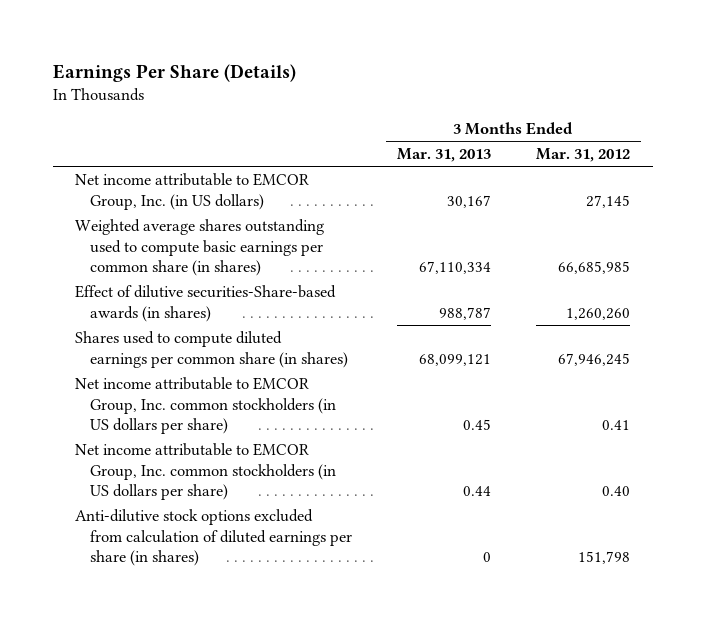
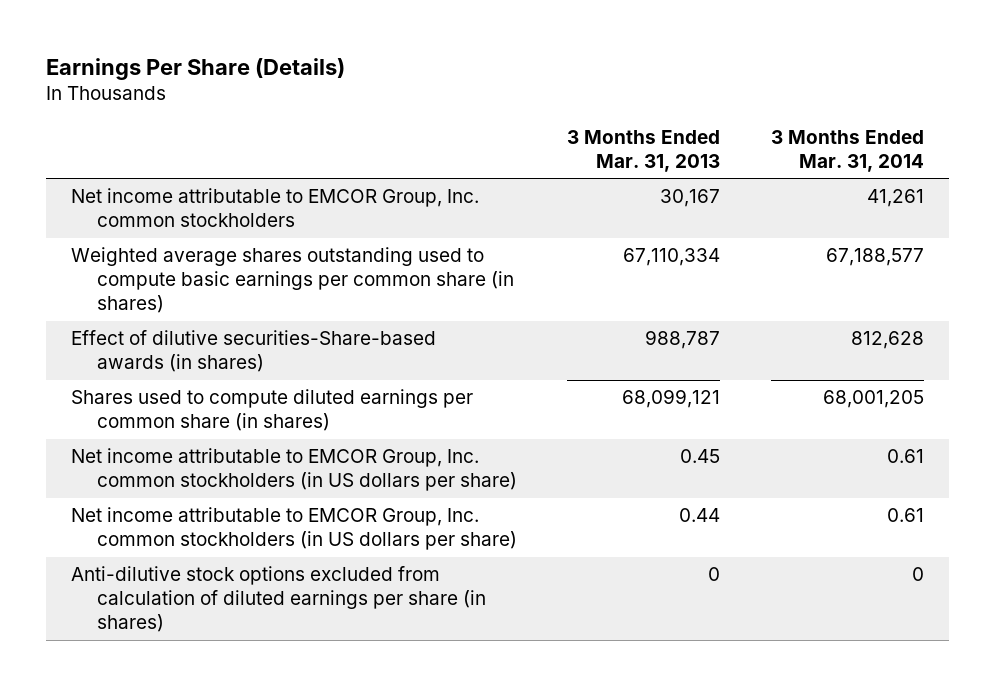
- | 3 Months Ended Mar. 31, 2013 | 3 Months Ended Mar. 31, 2012
+ | 3 Months Ended Mar. 31, 2013 | 3 Months Ended Mar. 31, 2014
- Net income attributable to EMCOR Group, Inc. (in US dollars) | 30,167 | 27,145
+ Net income attributable to EMCOR Group, Inc. common stockholders | 30,167 | 41,261

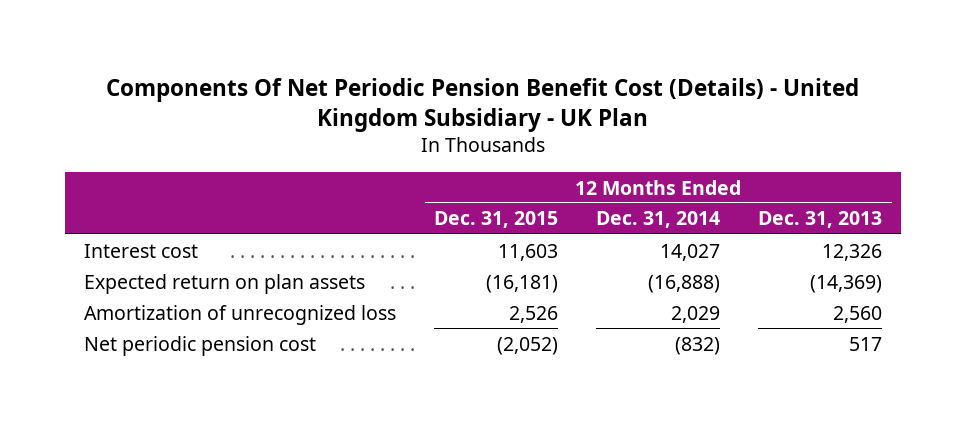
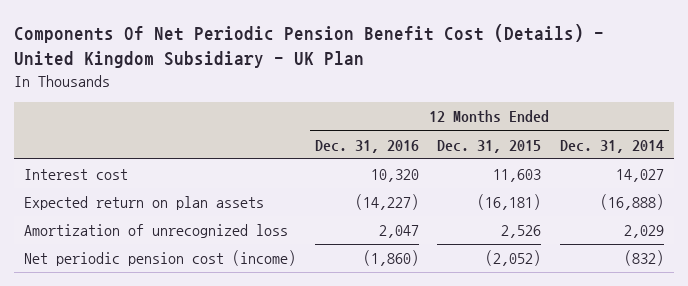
- | 12 Months Ended Dec. 31, 2015 | 12 Months Ended Dec. 31, 2014 | 12 Months Ended Dec. 31, 2013
+ | 12 Months Ended Dec. 31, 2016 | 12 Months Ended Dec. 31, 2015 | 12 Months Ended Dec. 31, 2014
- Net periodic pension cost | (2,052) | (832) | 517
+ Net periodic pension cost (income) | (1,860) | (2,052) | (832)

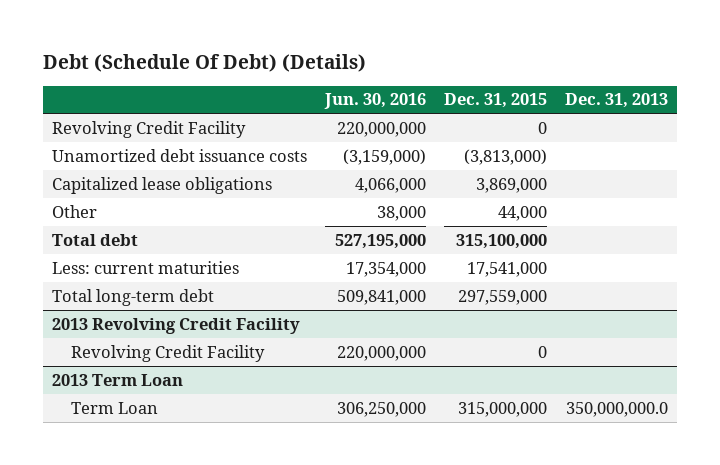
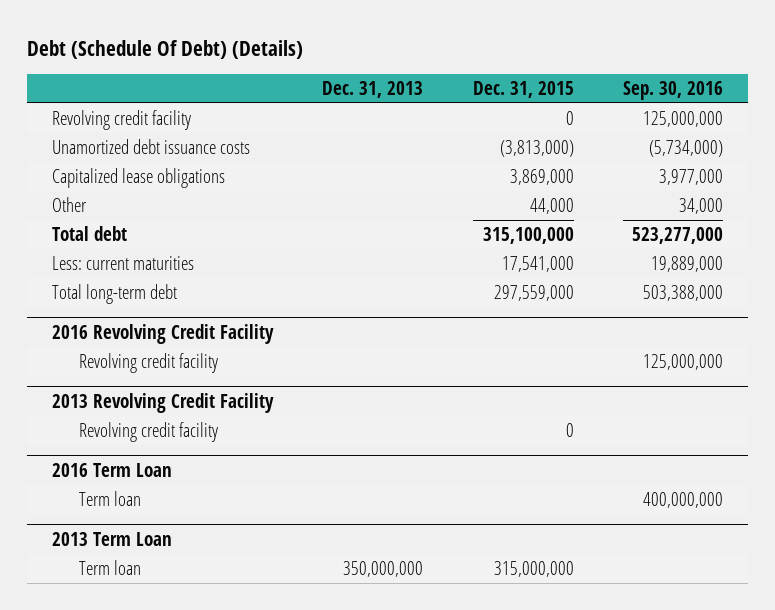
- | Jun. 30, 2016 | Dec. 31, 2015 | Dec. 31, 2013
+ | Dec. 31, 2013 | Dec. 31, 2015 | Sep. 30, 2016
- Revolving Credit Facility | 220,000,000 | 0 |
+ Revolving credit facility | | 0 | 125,000,000
+ 2016 Revolving Credit Facility
+ Revolving credit facility | | | 125,000,000
@ 2013 Revolving Credit Facility
- Revolving Credit Facility | 220,000,000 | 0 |
+ Revolving credit facility | | 0 |
+ 2016 Term Loan
+ Term loan | | | 400,000,000
@ 2013 Term Loan
- Term Loan | 306,250,000 | 315,000,000 | 350,000,000.0
+ Term loan | 350,000,000 | 315,000,000 |

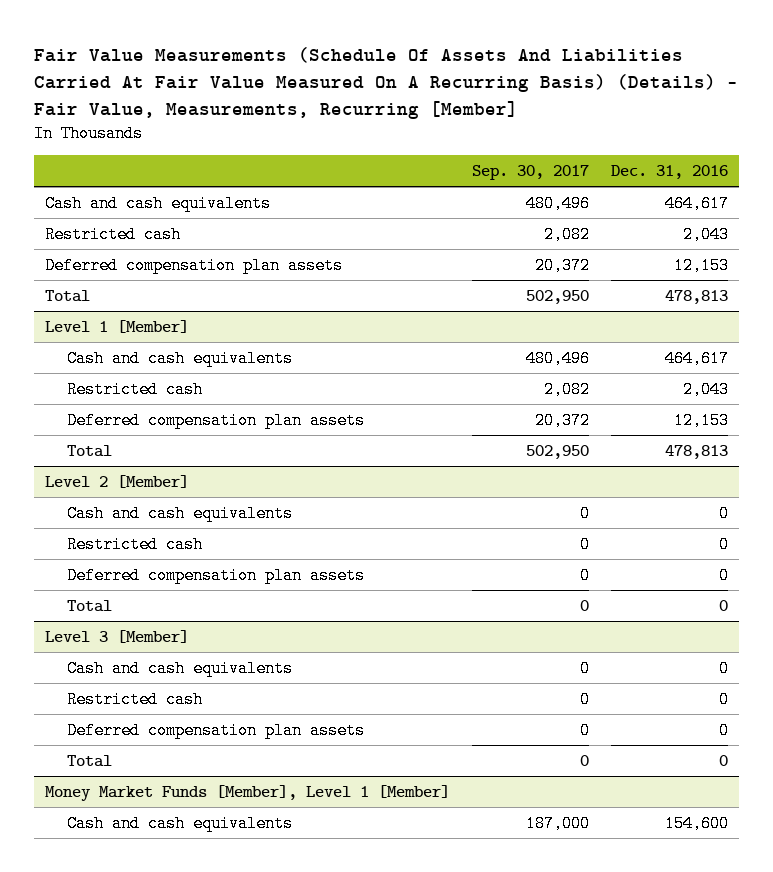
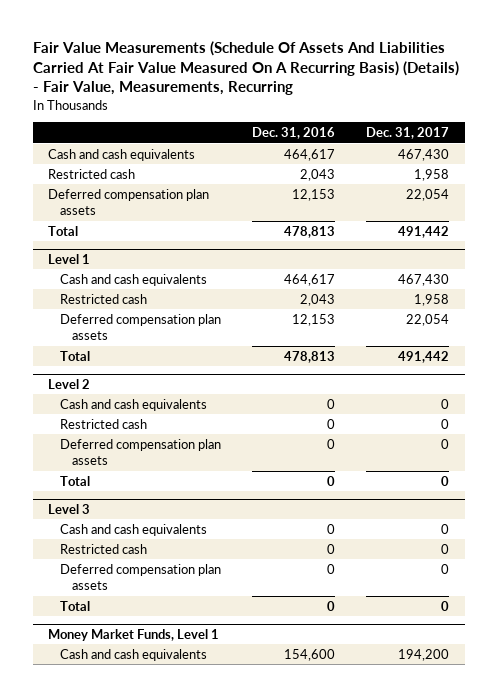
- Fair Value Measurements (Schedule Of Assets And Liabilities Carried At Fair Value Measured On A Recurring Basis) (Details) - Fair Value, Measurements, Recurring [Member]
+ Fair Value Measurements (Schedule Of Assets And Liabilities Carried At Fair Value Measured On A Recurring Basis) (Details) - Fair Value, Measurements, Recurring
- | Sep. 30, 2017 | Dec. 31, 2016
+ | Dec. 31, 2016 | Dec. 31, 2017
- Level 1 [Member]
+ Level 1
- Level 2 [Member]
+ Level 2
- Level 3 [Member]
+ Level 3
- Money Market Funds [Member], Level 1 [Member]
+ Money Market Funds, Level 1

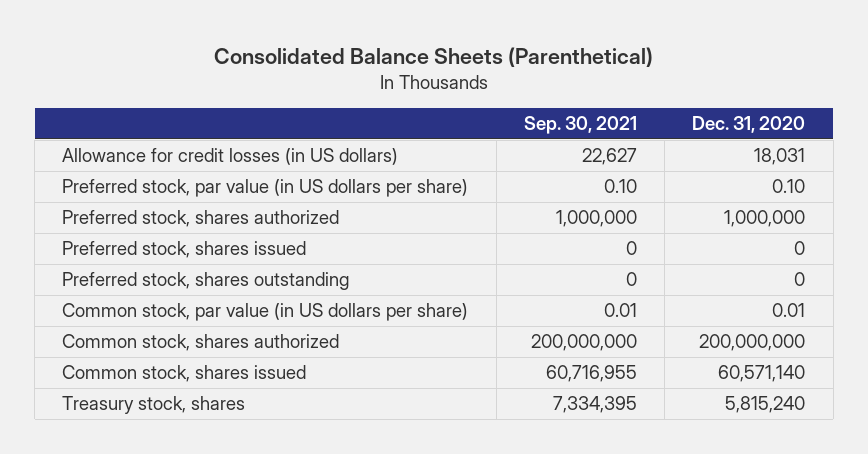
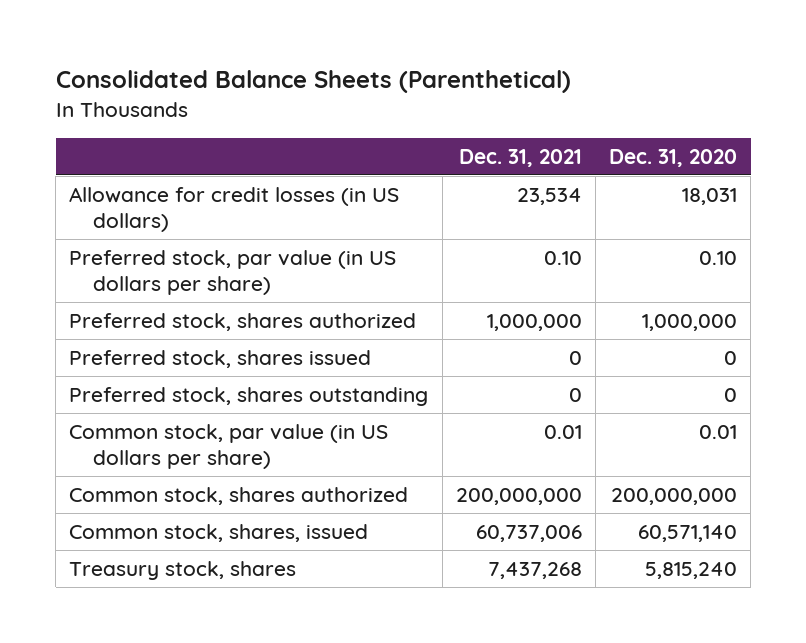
- | Sep. 30, 2021 | Dec. 31, 2020
+ | Dec. 31, 2021 | Dec. 31, 2020
- Common stock, shares issued | 60,716,955 | 60,571,140
+ Common stock, shares, issued | 60,737,006 | 60,571,140

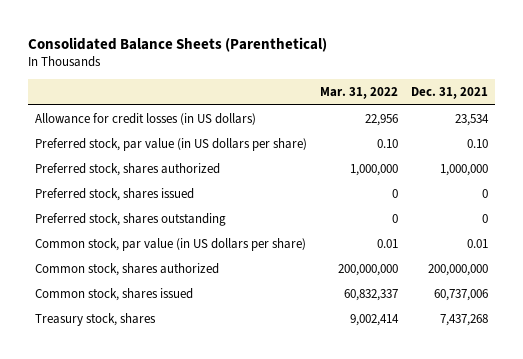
- | Dec. 31, 2021 | Dec. 31, 2020
+ | Mar. 31, 2022 | Dec. 31, 2021
- Common stock, shares, issued | 60,737,006 | 60,571,140
+ Common stock, shares issued | 60,832,337 | 60,737,006

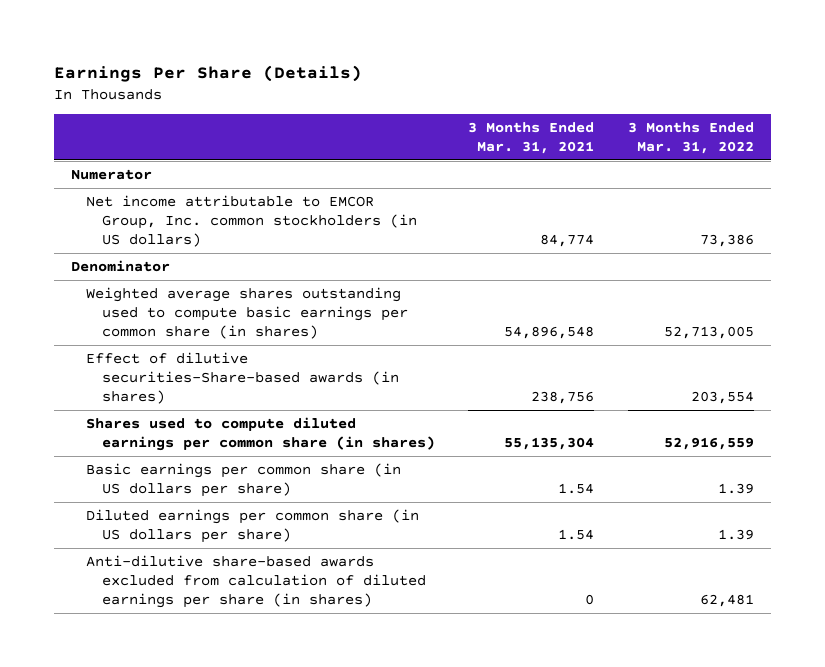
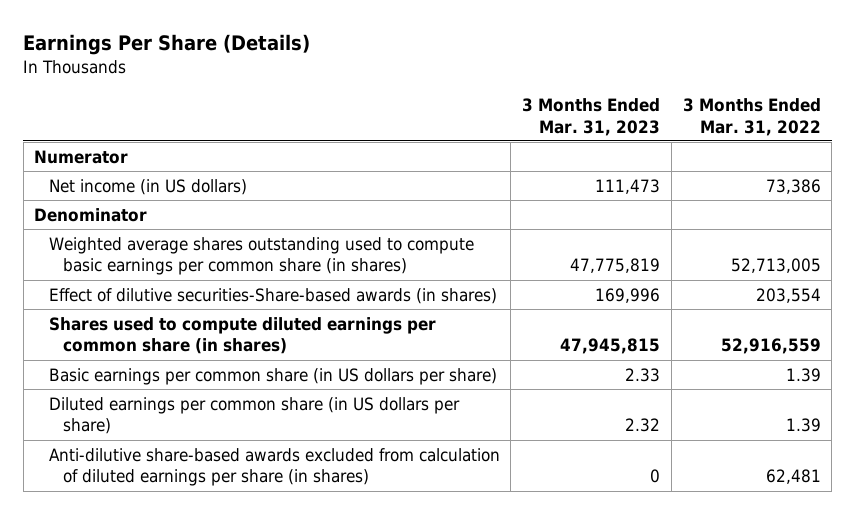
- | 3 Months Ended Mar. 31, 2021 | 3 Months Ended Mar. 31, 2022
+ | 3 Months Ended Mar. 31, 2023 | 3 Months Ended Mar. 31, 2022
- Net income attributable to EMCOR Group, Inc. common stockholders (in US dollars) | 84,774 | 73,386
+ Net income (in US dollars) | 111,473 | 73,386

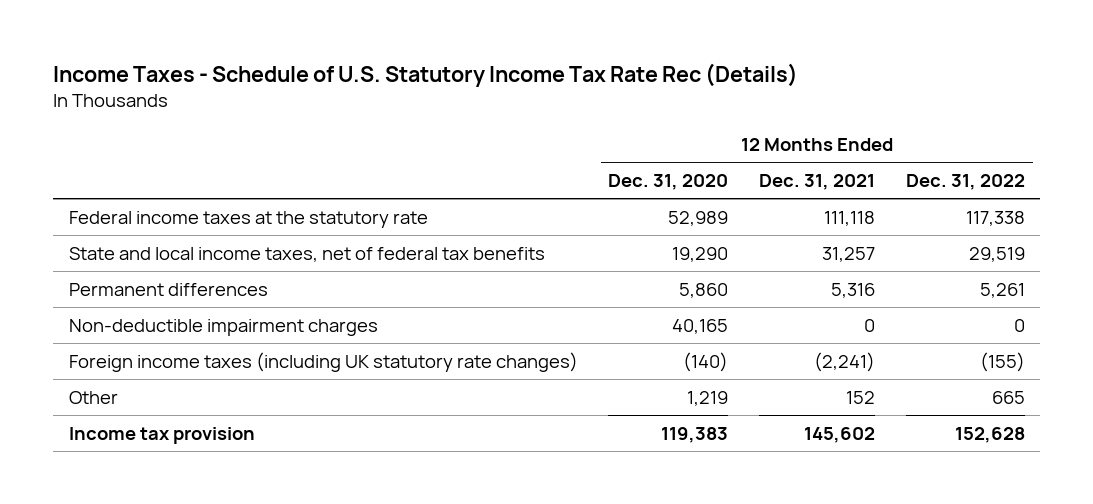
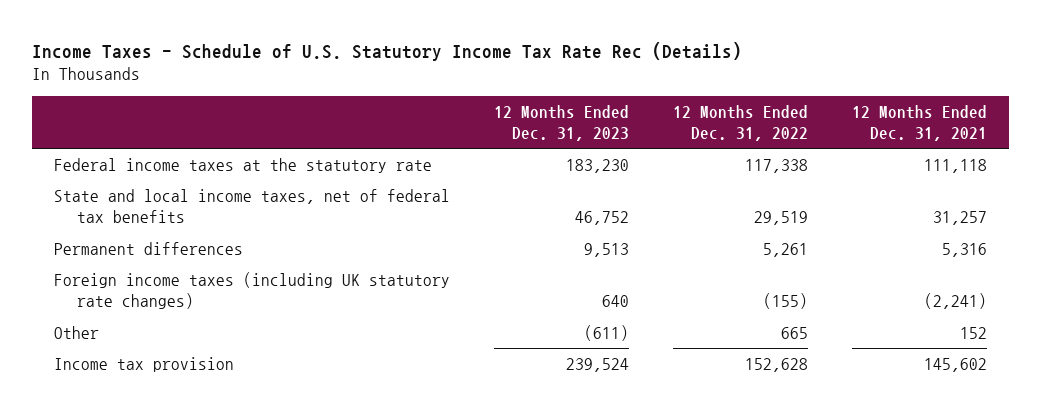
- | 12 Months Ended Dec. 31, 2020 | 12 Months Ended Dec. 31, 2021 | 12 Months Ended Dec. 31, 2022
+ | 12 Months Ended Dec. 31, 2023 | 12 Months Ended Dec. 31, 2022 | 12 Months Ended Dec. 31, 2021
- Non-deductible impairment charges | 40,165 | 0 | 0

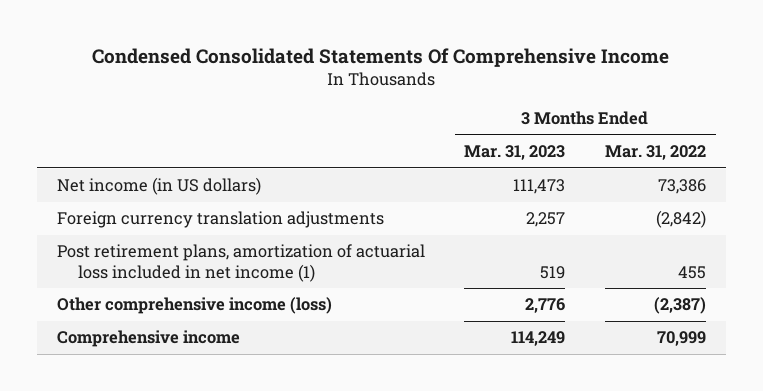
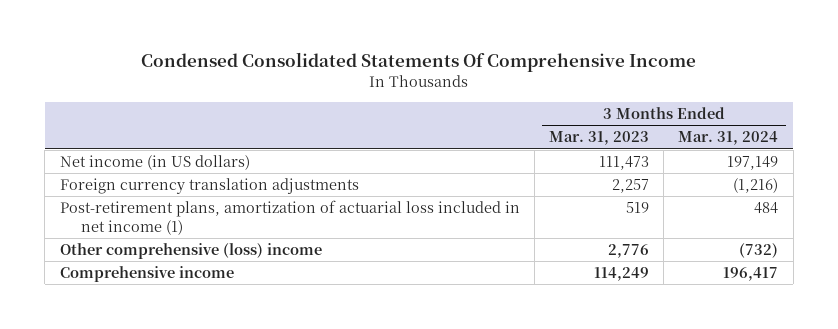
- | 3 Months Ended Mar. 31, 2023 | 3 Months Ended Mar. 31, 2022
+ | 3 Months Ended Mar. 31, 2023 | 3 Months Ended Mar. 31, 2024
- Post retirement plans, amortization of actuarial loss included in net income (1) | 519 | 455
- Other comprehensive income (loss) | 2,776 | (2,387)
+ Post-retirement plans, amortization of actuarial loss included in net income (1) | 519 | 484
+ Other comprehensive (loss) income | 2,776 | (732)

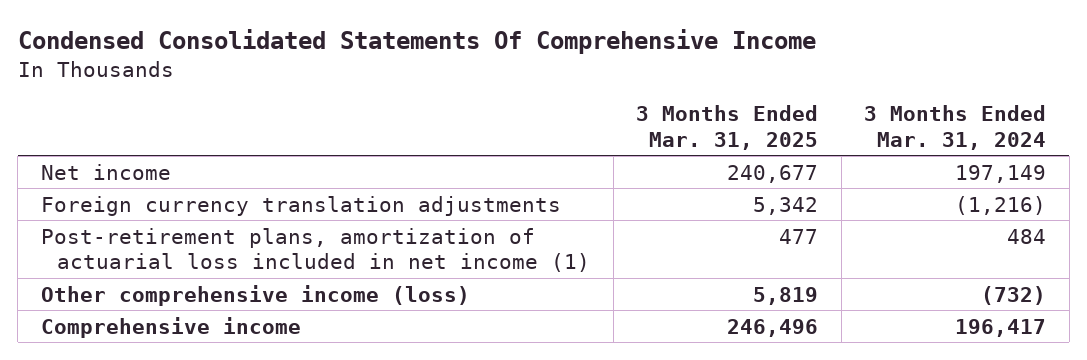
- | 3 Months Ended Mar. 31, 2023 | 3 Months Ended Mar. 31, 2024
+ | 3 Months Ended Mar. 31, 2025 | 3 Months Ended Mar. 31, 2024
- Net income (in US dollars) | 111,473 | 197,149
+ Net income | 240,677 | 197,149
- Other comprehensive (loss) income | 2,776 | (732)
+ Other comprehensive income (loss) | 5,819 | (732)

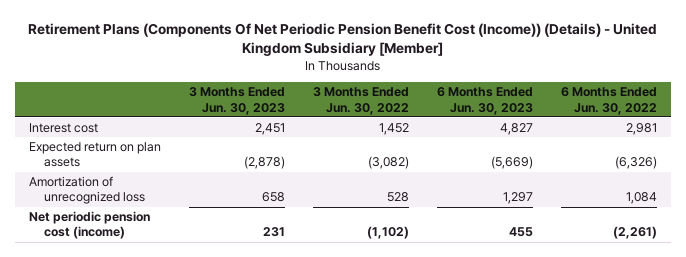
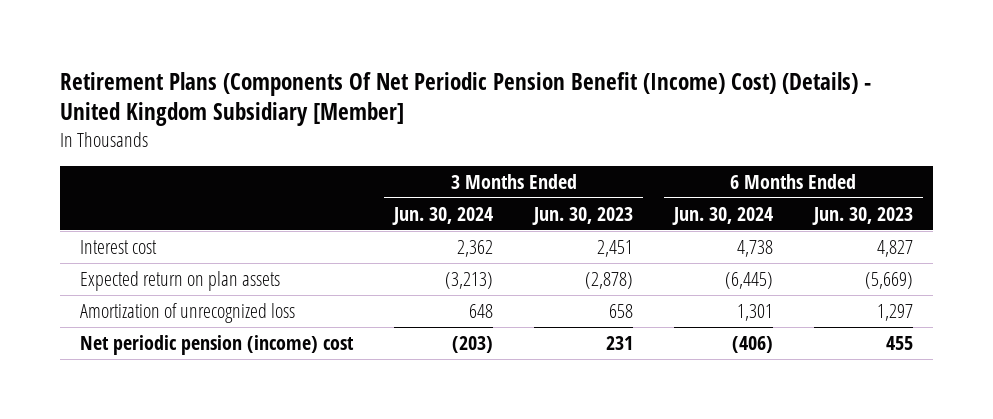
- Retirement Plans (Components Of Net Periodic Pension Benefit Cost (Income)) (Details) - United Kingdom Subsidiary [Member]
+ Retirement Plans (Components Of Net Periodic Pension Benefit (Income) Cost) (Details) - United Kingdom Subsidiary [Member]
- | 3 Months Ended Jun. 30, 2023 | 3 Months Ended Jun. 30, 2022 | 6 Months Ended Jun. 30, 2023 | 6 Months Ended Jun. 30, 2022
+ | 3 Months Ended Jun. 30, 2024 | 3 Months Ended Jun. 30, 2023 | 6 Months Ended Jun. 30, 2024 | 6 Months Ended Jun. 30, 2023
- Net periodic pension cost (income) | 231 | (1,102) | 455 | (2,261)
+ Net periodic pension (income) cost | (203) | 231 | (406) | 455

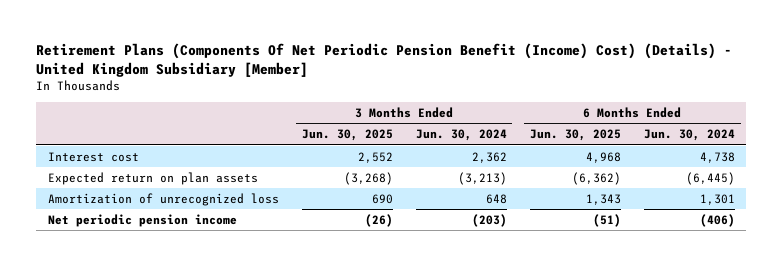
- | 3 Months Ended Jun. 30, 2024 | 3 Months Ended Jun. 30, 2023 | 6 Months Ended Jun. 30, 2024 | 6 Months Ended Jun. 30, 2023
+ | 3 Months Ended Jun. 30, 2025 | 3 Months Ended Jun. 30, 2024 | 6 Months Ended Jun. 30, 2025 | 6 Months Ended Jun. 30, 2024
- Net periodic pension (income) cost | (203) | 231 | (406) | 455
+ Net periodic pension income | (26) | (203) | (51) | (406)

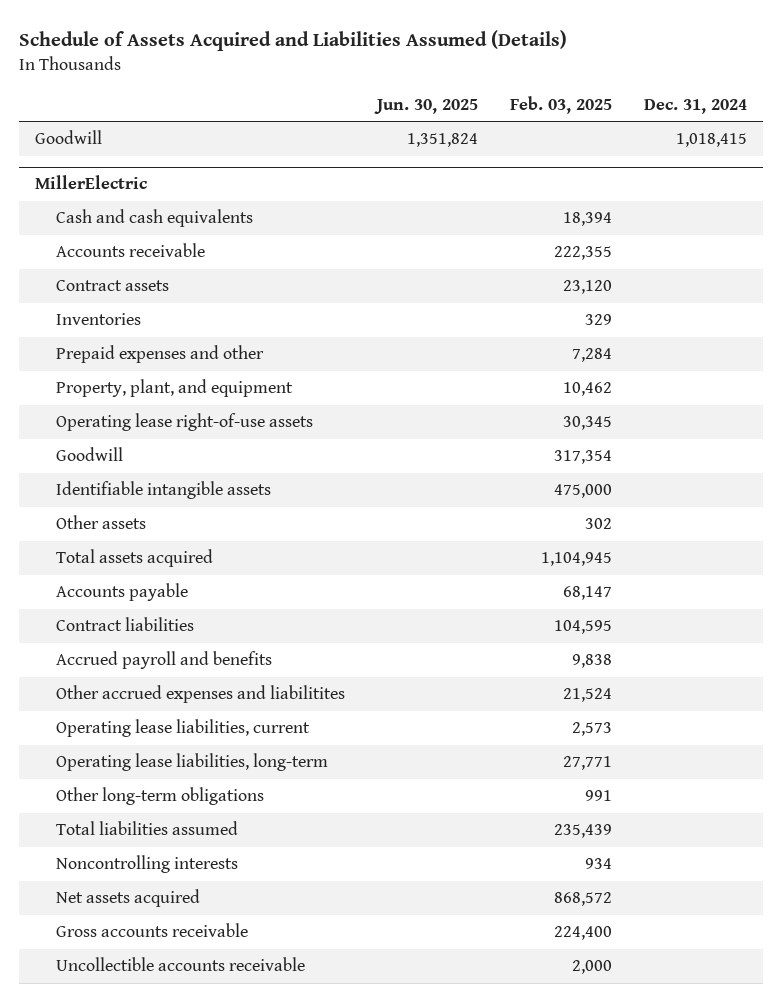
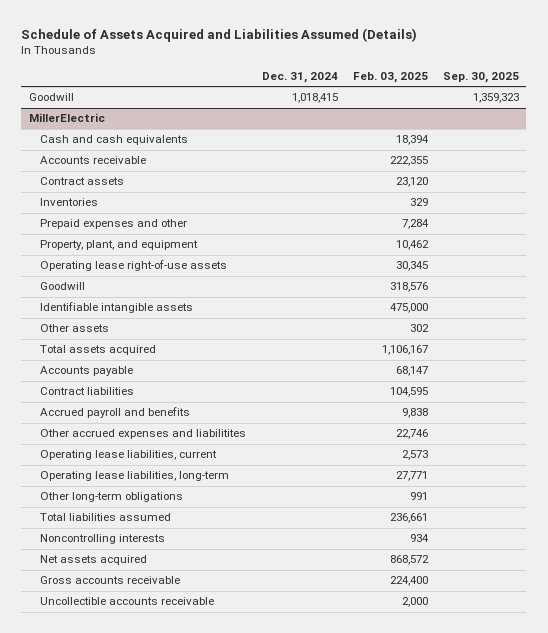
- | Jun. 30, 2025 | Feb. 03, 2025 | Dec. 31, 2024
+ | Dec. 31, 2024 | Feb. 03, 2025 | Sep. 30, 2025
@ MillerElectric
- Goodwill | | 317,354 |
+ Goodwill | | 318,576 |
- Total assets acquired | | 1,104,945 |
+ Total assets acquired | | 1,106,167 |
- Other accrued expenses and liabilitites | | 21,524 |
+ Other accrued expenses and liabilitites | | 22,746 |
- Total liabilities assumed | | 235,439 |
+ Total liabilities assumed | | 236,661 |

